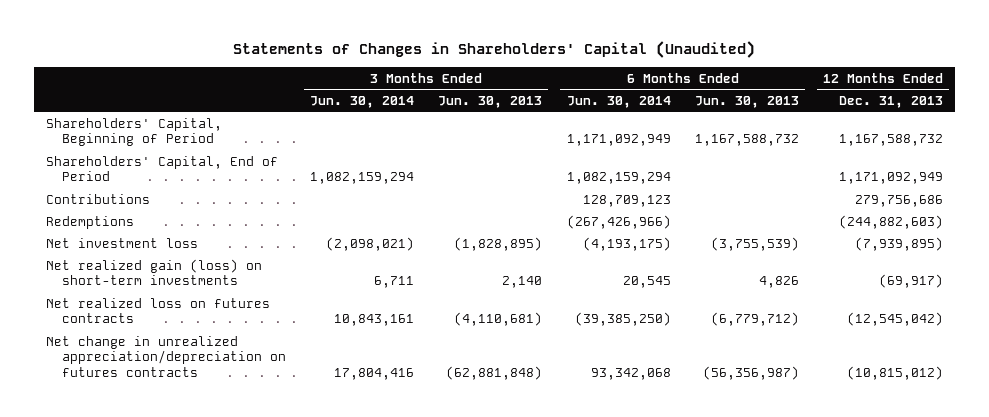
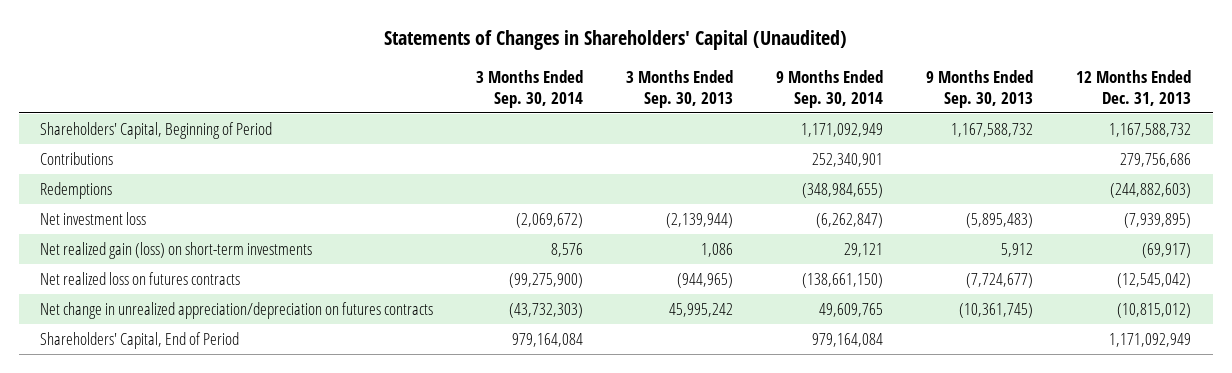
- | 3 Months Ended Jun. 30, 2014 | 3 Months Ended Jun. 30, 2013 | 6 Months Ended Jun. 30, 2014 | 6 Months Ended Jun. 30, 2013 | 12 Months Ended Dec. 31, 2013
+ | 3 Months Ended Sep. 30, 2014 | 3 Months Ended Sep. 30, 2013 | 9 Months Ended Sep. 30, 2014 | 9 Months Ended Sep. 30, 2013 | 12 Months Ended Dec. 31, 2013
moved down: Shareholders' Capital, End of Period | 979,164,084 | | 979,164,084 | | 1,171,092,949

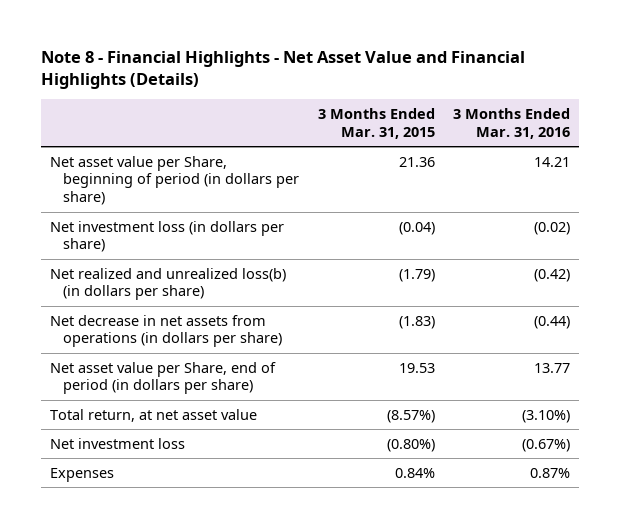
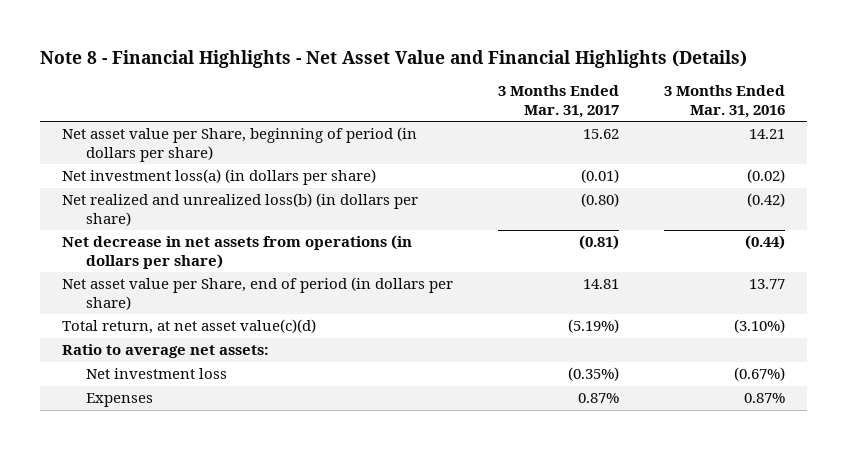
- | 3 Months Ended Mar. 31, 2015 | 3 Months Ended Mar. 31, 2016
+ | 3 Months Ended Mar. 31, 2017 | 3 Months Ended Mar. 31, 2016
- Net investment loss (in dollars per share) | (0.04) | (0.02)
+ Net investment loss(a) (in dollars per share) | (0.01) | (0.02)
- Total return, at net asset value | (8.57%) | (3.10%)
+ Total return, at net asset value(c)(d) | (5.19%) | (3.10%)
+ Ratio to average net assets:

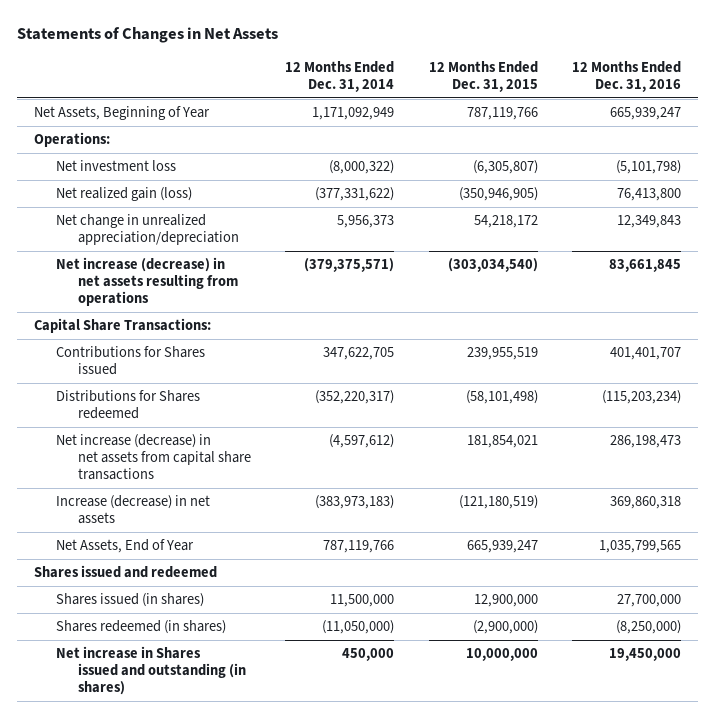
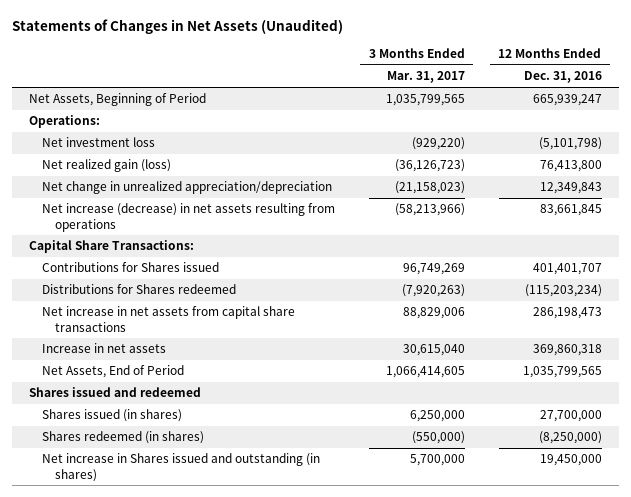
- Statements of Changes in Net Assets
+ Statements of Changes in Net Assets (Unaudited)
- | 12 Months Ended Dec. 31, 2014 | 12 Months Ended Dec. 31, 2015 | 12 Months Ended Dec. 31, 2016
+ | 3 Months Ended Mar. 31, 2017 | 12 Months Ended Dec. 31, 2016
- Net Assets, Beginning of Year | 1,171,092,949 | 787,119,766 | 665,939,247
+ Net Assets, Beginning of Period | 1,035,799,565 | 665,939,247
- Net increase (decrease) in net assets from capital share transactions | (4,597,612) | 181,854,021 | 286,198,473
- Increase (decrease) in net assets | (383,973,183) | (121,180,519) | 369,860,318
- Net Assets, End of Year | 787,119,766 | 665,939,247 | 1,035,799,565
+ Net increase in net assets from capital share transactions | 88,829,006 | 286,198,473
+ Increase in net assets | 30,615,040 | 369,860,318
+ Net Assets, End of Period | 1,066,414,605 | 1,035,799,565

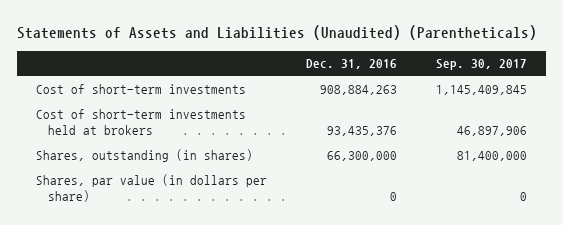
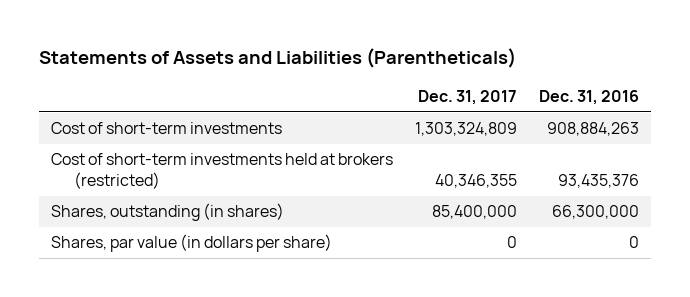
- Statements of Assets and Liabilities (Unaudited) (Parentheticals)
+ Statements of Assets and Liabilities (Parentheticals)
- | Dec. 31, 2016 | Sep. 30, 2017
+ | Dec. 31, 2017 | Dec. 31, 2016
- Cost of short-term investments held at brokers | 93,435,376 | 46,897,906
+ Cost of short-term investments held at brokers (restricted) | 40,346,355 | 93,435,376

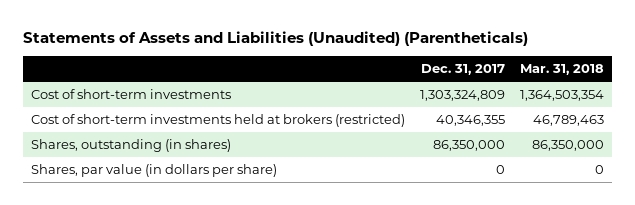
- Statements of Assets and Liabilities (Parentheticals)
+ Statements of Assets and Liabilities (Unaudited) (Parentheticals)
- | Dec. 31, 2017 | Dec. 31, 2016
+ | Dec. 31, 2017 | Mar. 31, 2018
- Shares, outstanding (in shares) | 85,400,000 | 66,300,000
+ Shares, outstanding (in shares) | 86,350,000 | 86,350,000

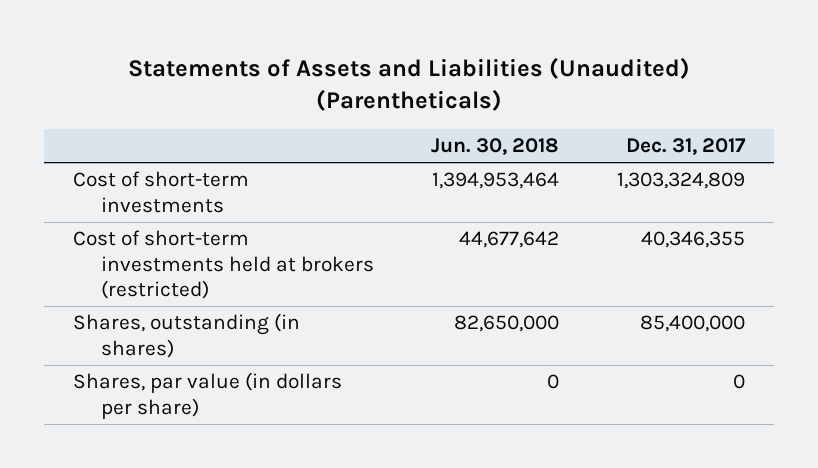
- | Dec. 31, 2017 | Mar. 31, 2018
+ | Jun. 30, 2018 | Dec. 31, 2017
- Shares, outstanding (in shares) | 86,350,000 | 86,350,000
+ Shares, outstanding (in shares) | 82,650,000 | 85,400,000

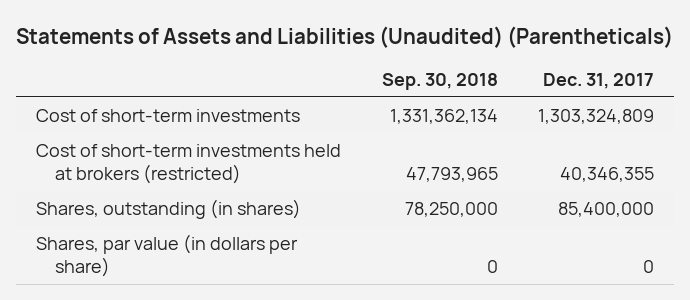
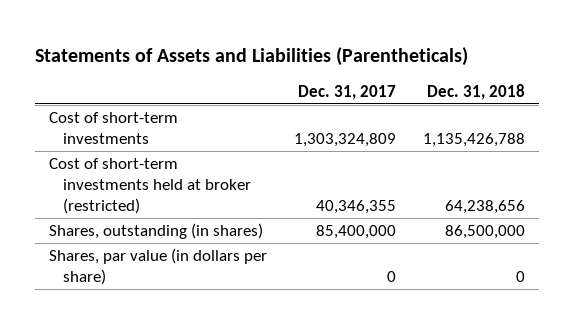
- Statements of Assets and Liabilities (Unaudited) (Parentheticals)
+ Statements of Assets and Liabilities (Parentheticals)
- | Sep. 30, 2018 | Dec. 31, 2017
+ | Dec. 31, 2017 | Dec. 31, 2018
- Cost of short-term investments held at brokers (restricted) | 47,793,965 | 40,346,355
+ Cost of short-term investments held at broker (restricted) | 40,346,355 | 64,238,656

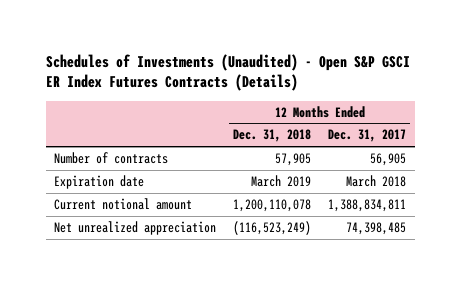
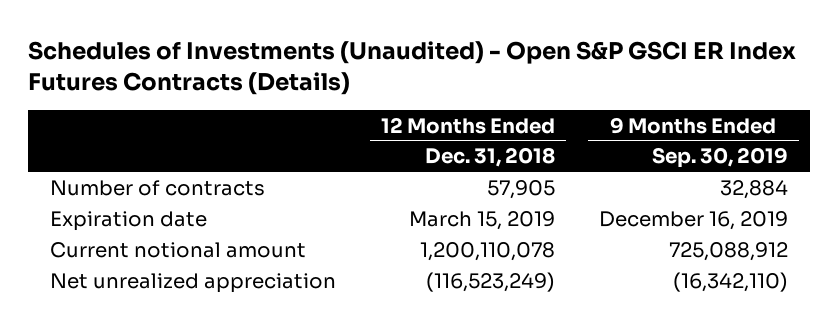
- | 12 Months Ended Dec. 31, 2018 | 12 Months Ended Dec. 31, 2017
+ | 12 Months Ended Dec. 31, 2018 | 9 Months Ended Sep. 30, 2019
- Expiration date | March 2019 | March 2018
+ Expiration date | March 15, 2019 | December 16, 2019

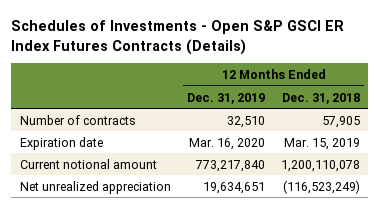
- Schedules of Investments (Unaudited) - Open S&P GSCI ER Index Futures Contracts (Details)
+ Schedules of Investments - Open S&P GSCI ER Index Futures Contracts (Details)
- | 12 Months Ended Dec. 31, 2018 | 9 Months Ended Sep. 30, 2019
+ | 12 Months Ended Dec. 31, 2019 | 12 Months Ended Dec. 31, 2018
- Expiration date | March 15, 2019 | December 16, 2019
+ Expiration date | Mar. 16, 2020 | Mar. 15, 2019

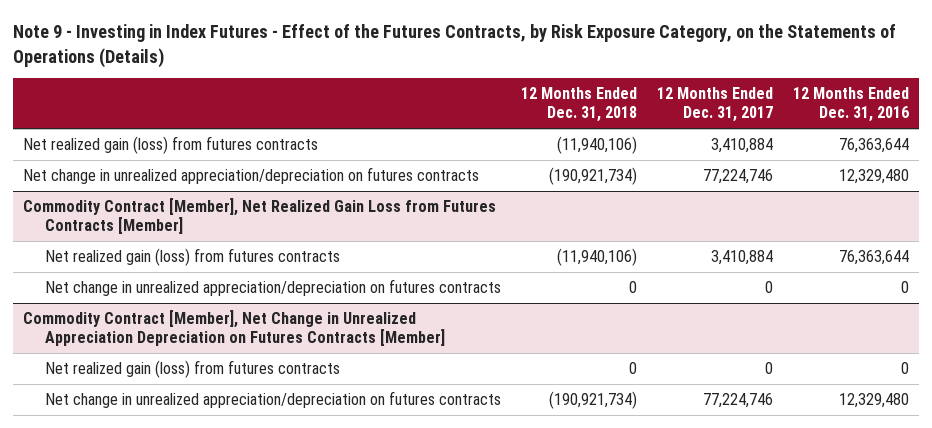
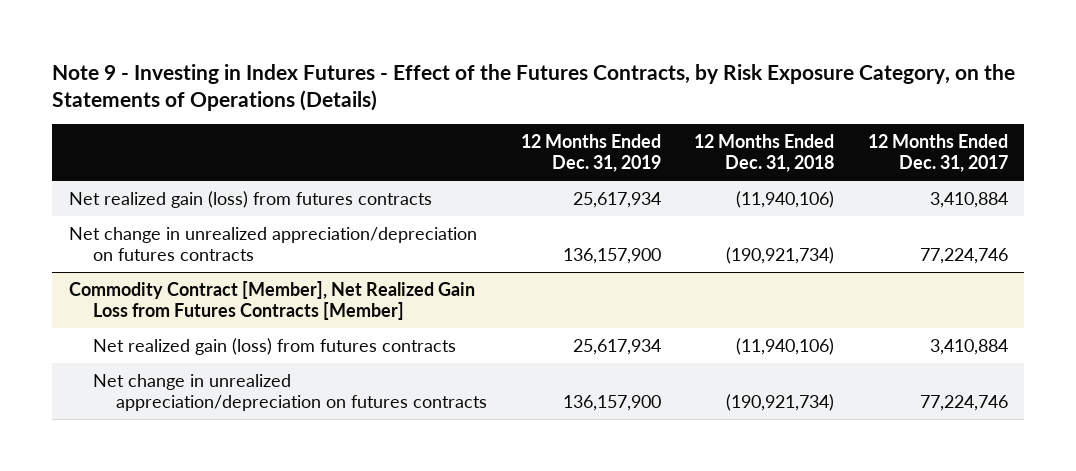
- | 12 Months Ended Dec. 31, 2018 | 12 Months Ended Dec. 31, 2017 | 12 Months Ended Dec. 31, 2016
+ | 12 Months Ended Dec. 31, 2019 | 12 Months Ended Dec. 31, 2018 | 12 Months Ended Dec. 31, 2017
@ Commodity Contract [Member], Net Realized Gain Loss from Futures Contracts [Member]
- Net change in unrealized appreciation/depreciation on futures contracts | 0 | 0 | 0
- Commodity Contract [Member], Net Change in Unrealized Appreciation Depreciation on Futures Contracts [Member]
- Net realized gain (loss) from futures contracts | 0 | 0 | 0

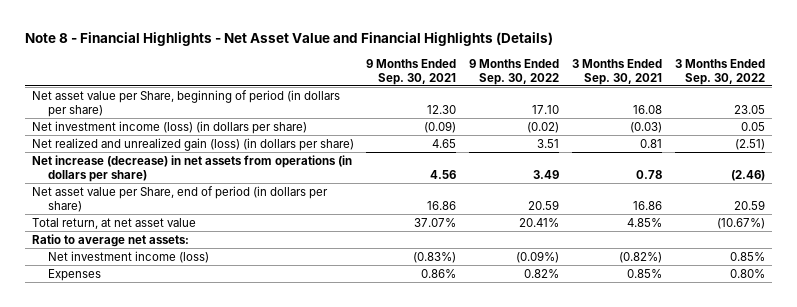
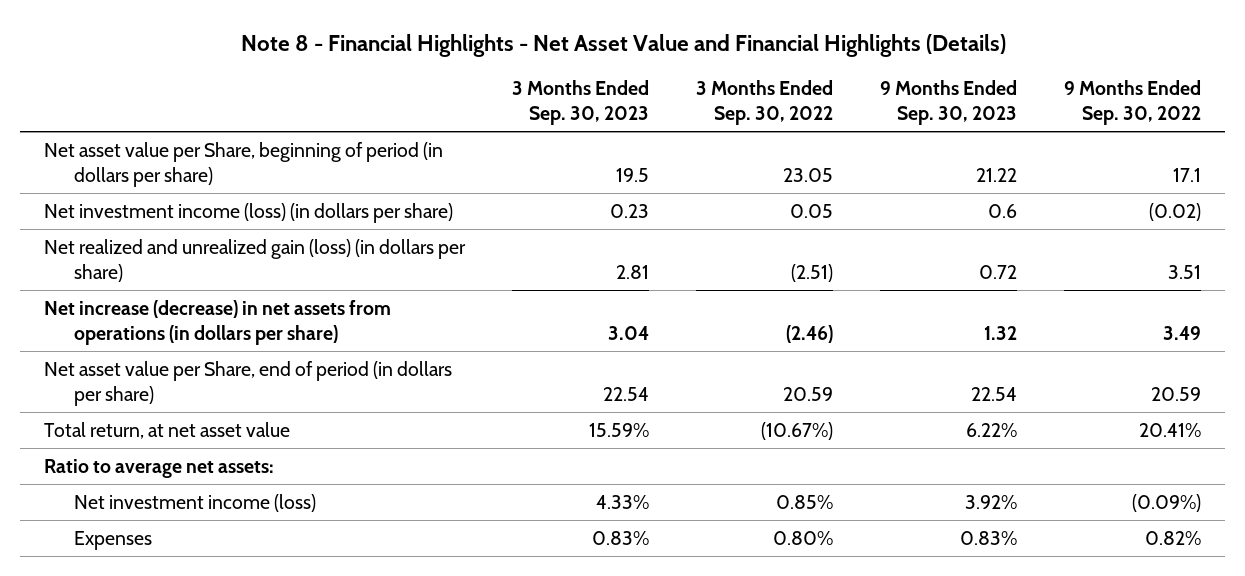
- | 9 Months Ended Sep. 30, 2021 | 9 Months Ended Sep. 30, 2022 | 3 Months Ended Sep. 30, 2021 | 3 Months Ended Sep. 30, 2022
+ | 3 Months Ended Sep. 30, 2023 | 3 Months Ended Sep. 30, 2022 | 9 Months Ended Sep. 30, 2023 | 9 Months Ended Sep. 30, 2022
- Net asset value per Share, beginning of period (in dollars per share) | 12.30 | 17.10 | 16.08 | 23.05
+ Net asset value per Share, beginning of period (in dollars per share) | 19.5 | 23.05 | 21.22 | 17.1

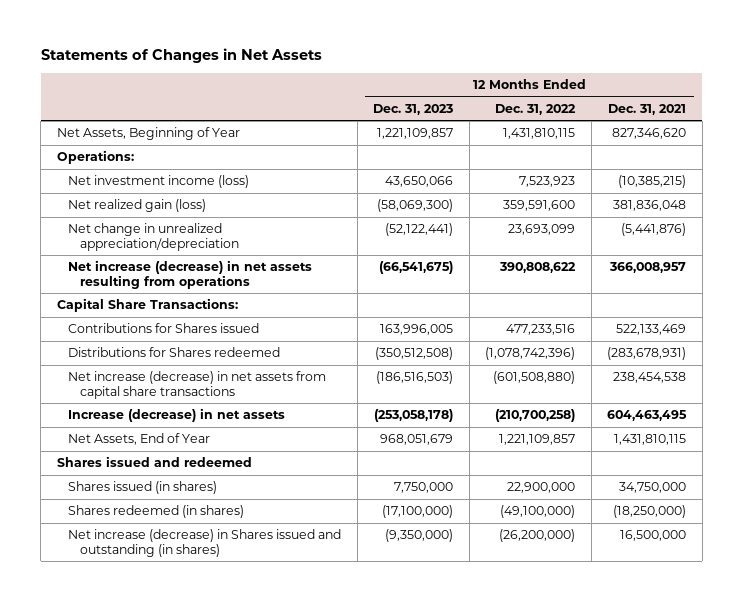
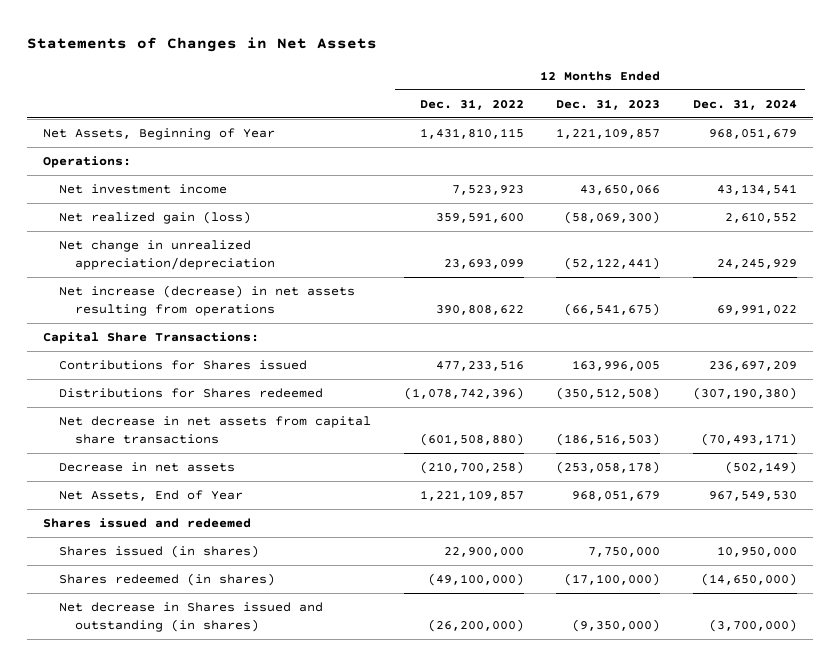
- | 12 Months Ended Dec. 31, 2023 | 12 Months Ended Dec. 31, 2022 | 12 Months Ended Dec. 31, 2021
+ | 12 Months Ended Dec. 31, 2022 | 12 Months Ended Dec. 31, 2023 | 12 Months Ended Dec. 31, 2024
- Net investment income (loss) | 43,650,066 | 7,523,923 | (10,385,215)
+ Net investment income | 7,523,923 | 43,650,066 | 43,134,541
- Net increase (decrease) in net assets from capital share transactions | (186,516,503) | (601,508,880) | 238,454,538
- Increase (decrease) in net assets | (253,058,178) | (210,700,258) | 604,463,495
+ Net decrease in net assets from capital share transactions | (601,508,880) | (186,516,503) | (70,493,171)
+ Decrease in net assets | (210,700,258) | (253,058,178) | (502,149)
- Net increase (decrease) in Shares issued and outstanding (in shares) | (9,350,000) | (26,200,000) | 16,500,000
+ Net decrease in Shares issued and outstanding (in shares) | (26,200,000) | (9,350,000) | (3,700,000)

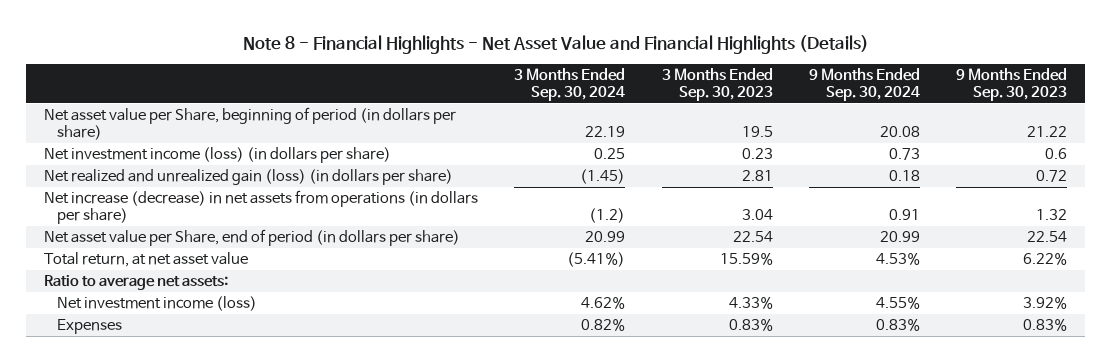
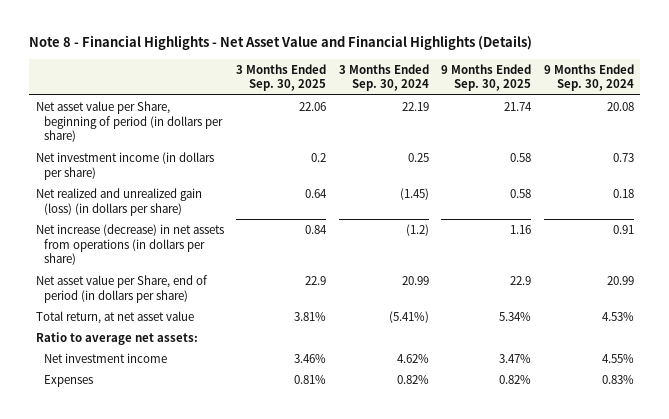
- | 3 Months Ended Sep. 30, 2024 | 3 Months Ended Sep. 30, 2023 | 9 Months Ended Sep. 30, 2024 | 9 Months Ended Sep. 30, 2023
+ | 3 Months Ended Sep. 30, 2025 | 3 Months Ended Sep. 30, 2024 | 9 Months Ended Sep. 30, 2025 | 9 Months Ended Sep. 30, 2024
- Net investment income (loss) (in dollars per share) | 0.25 | 0.23 | 0.73 | 0.6
+ Net investment income (in dollars per share) | 0.2 | 0.25 | 0.58 | 0.73
- Net investment income (loss) | 4.62% | 4.33% | 4.55% | 3.92%
+ Net investment income | 3.46% | 4.62% | 3.47% | 4.55%

